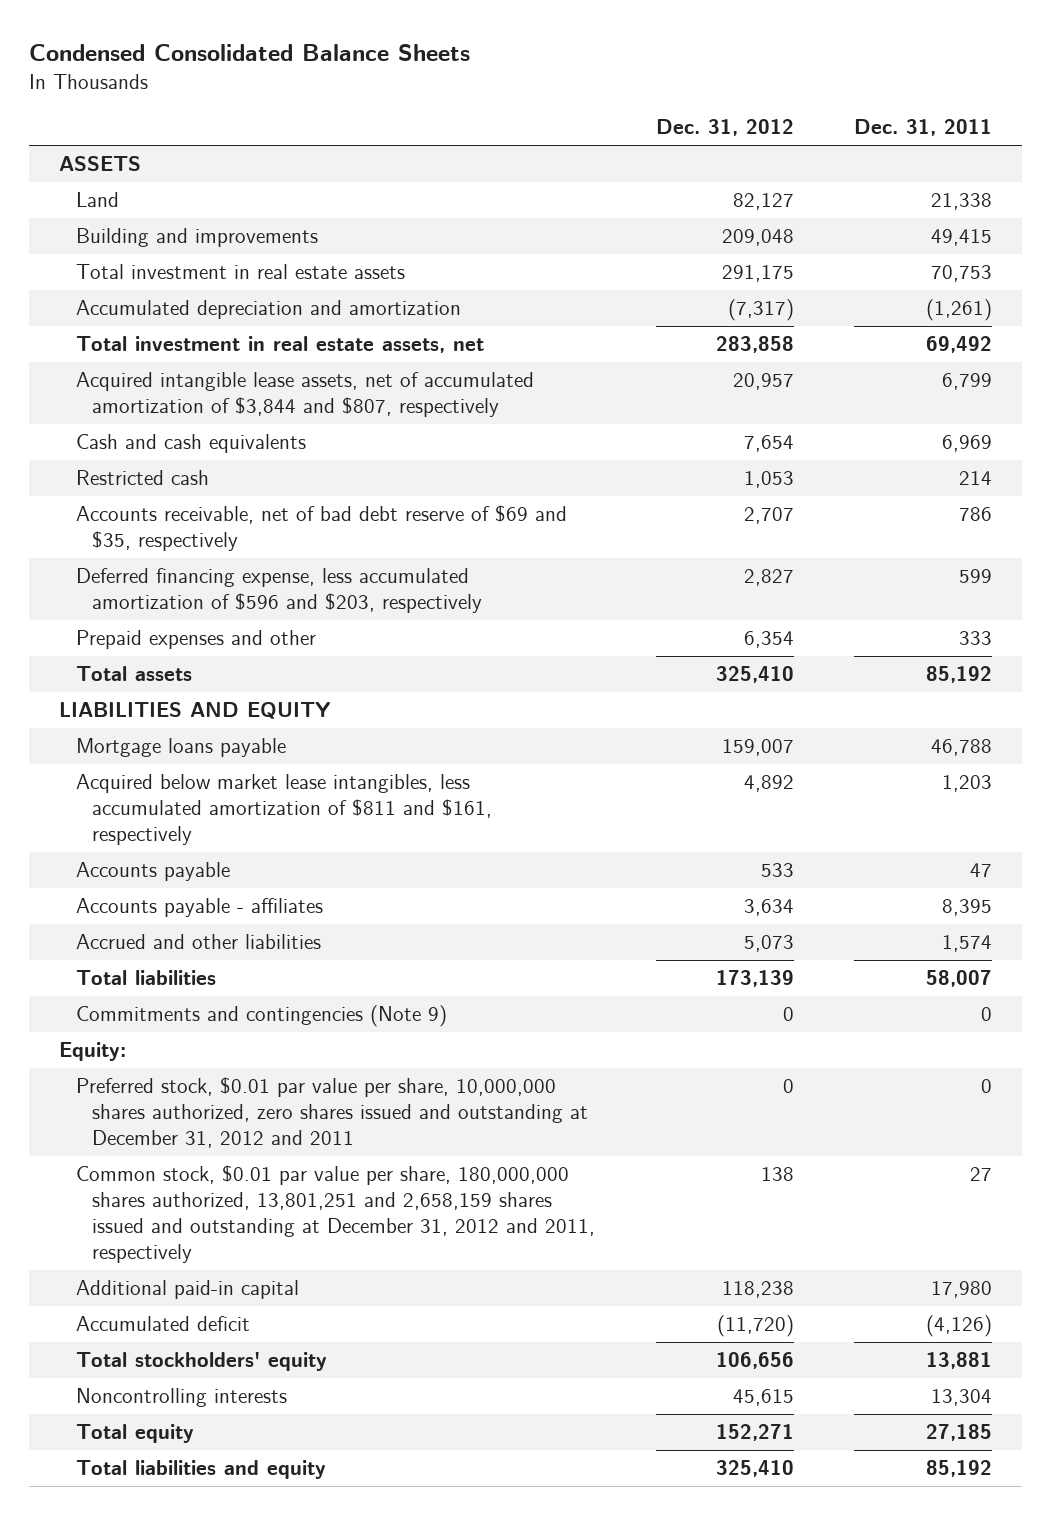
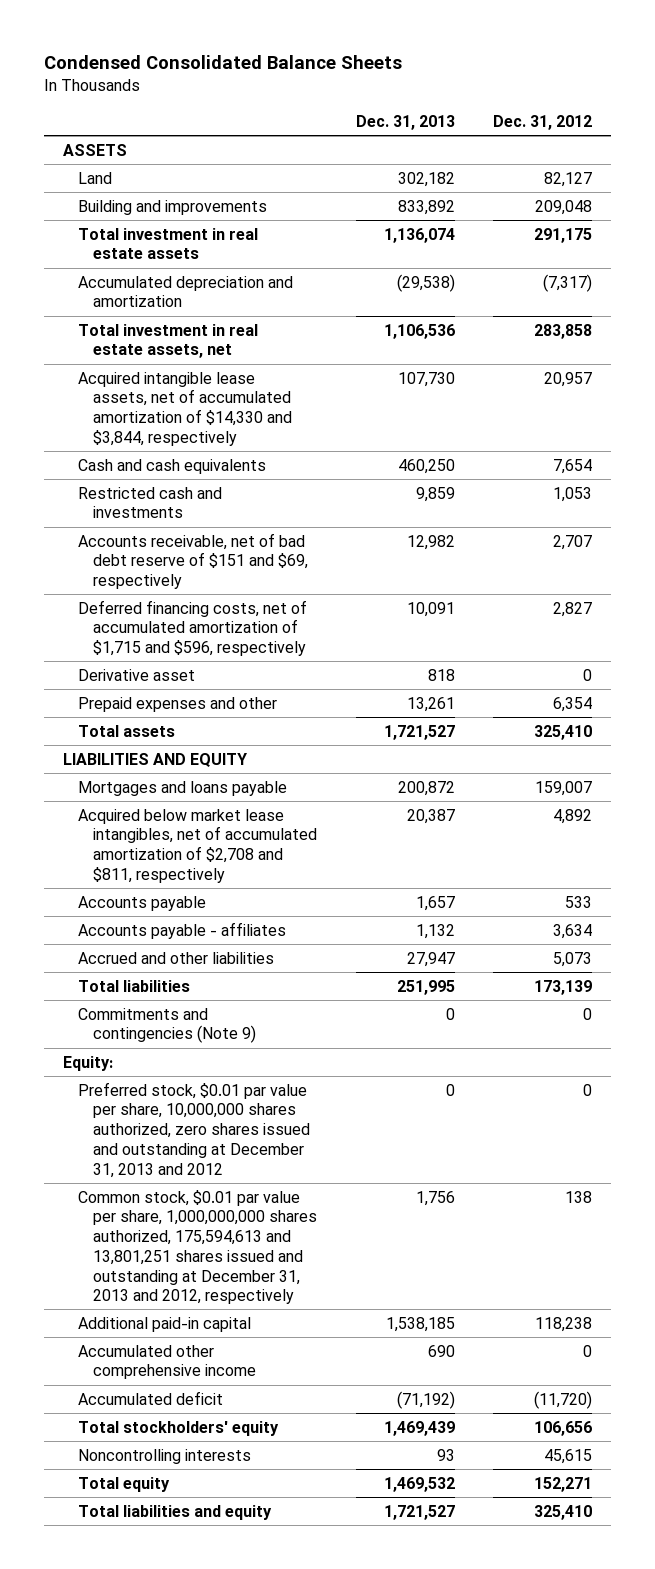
- | Dec. 31, 2012 | Dec. 31, 2011
+ | Dec. 31, 2013 | Dec. 31, 2012
- Acquired intangible lease assets, net of accumulated amortization of $3,844 and $807, respectively | 20,957 | 6,799
+ Acquired intangible lease assets, net of accumulated amortization of $14,330 and $3,844, respectively | 107,730 | 20,957
- Restricted cash | 1,053 | 214
- Accounts receivable, net of bad debt reserve of $69 and $35, respectively | 2,707 | 786
- Deferred financing expense, less accumulated amortization of $596 and $203, respectively | 2,827 | 599
+ Restricted cash and investments | 9,859 | 1,053
+ Accounts receivable, net of bad debt reserve of $151 and $69, respectively | 12,982 | 2,707
+ Deferred financing costs, net of accumulated amortization of $1,715 and $596, respectively | 10,091 | 2,827
+ Derivative asset | 818 | 0
- Mortgage loans payable | 159,007 | 46,788
- Acquired below market lease intangibles, less accumulated amortization of $811 and $161, respectively | 4,892 | 1,203
+ Mortgages and loans payable | 200,872 | 159,007
+ Acquired below market lease intangibles, net of accumulated amortization of $2,708 and $811, respectively | 20,387 | 4,892
- Preferred stock, $0.01 par value per share, 10,000,000 shares authorized, zero shares issued and outstanding at December 31, 2012 and 2011 | 0 | 0
- Common stock, $0.01 par value per share, 180,000,000 shares authorized, 13,801,251 and 2,658,159 shares issued and outstanding at December 31, 2012 and 2011, respectively | 138 | 27
+ Preferred stock, $0.01 par value per share, 10,000,000 shares authorized, zero shares issued and outstanding at December 31, 2013 and 2012 | 0 | 0
+ Common stock, $0.01 par value per share, 1,000,000,000 shares authorized, 175,594,613 and 13,801,251 shares issued and outstanding at December 31, 2013 and 2012, respectively | 1,756 | 138
+ Accumulated other comprehensive income | 690 | 0

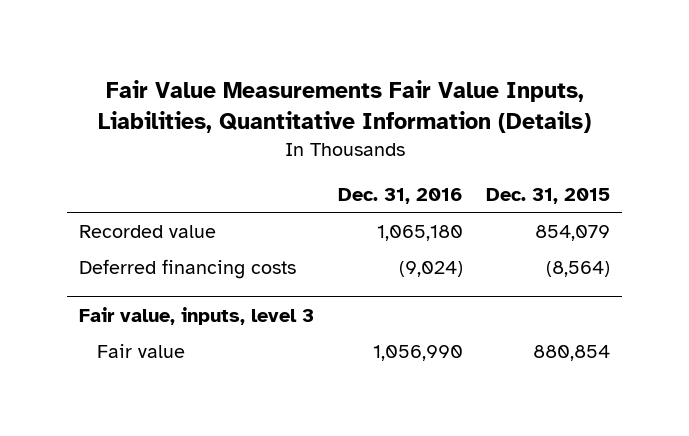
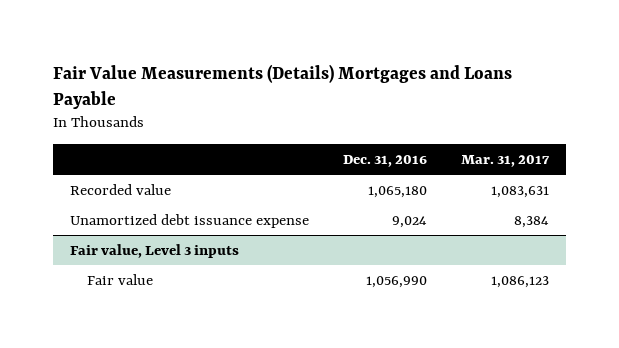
- Fair Value Measurements Fair Value Inputs, Liabilities, Quantitative Information (Details)
+ Fair Value Measurements (Details) Mortgages and Loans Payable
- | Dec. 31, 2016 | Dec. 31, 2015
+ | Dec. 31, 2016 | Mar. 31, 2017
- Deferred financing costs | (9,024) | (8,564)
- Fair value, inputs, level 3
+ Unamortized debt issuance expense | 9,024 | 8,384
+ Fair value, Level 3 inputs

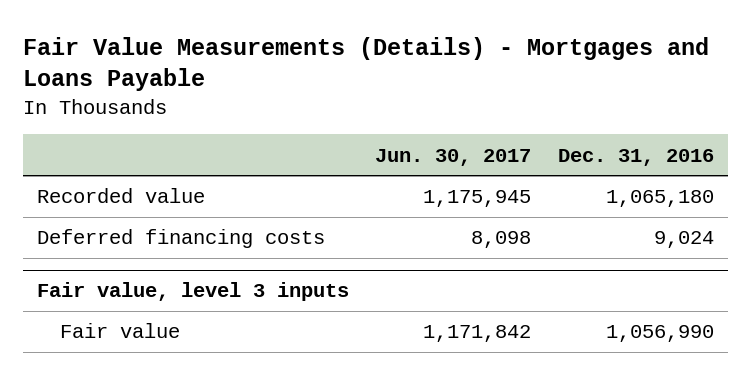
- Fair Value Measurements (Details) Mortgages and Loans Payable
+ Fair Value Measurements (Details) - Mortgages and Loans Payable
- | Dec. 31, 2016 | Mar. 31, 2017
+ | Jun. 30, 2017 | Dec. 31, 2016
- Unamortized debt issuance expense | 9,024 | 8,384
- Fair value, Level 3 inputs
+ Deferred financing costs | 8,098 | 9,024
+ Fair value, level 3 inputs

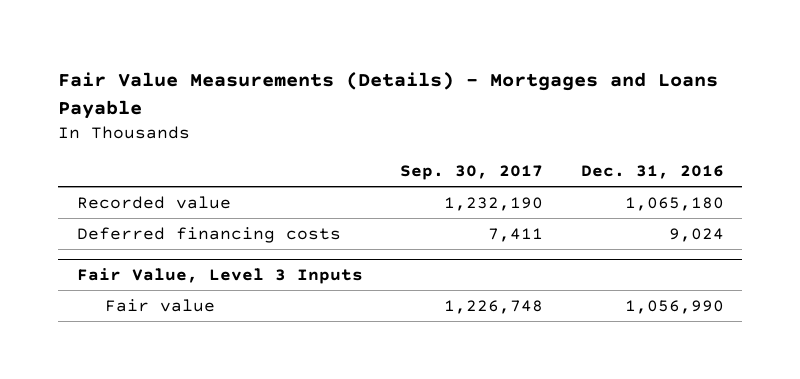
- | Jun. 30, 2017 | Dec. 31, 2016
+ | Sep. 30, 2017 | Dec. 31, 2016
- Fair value, level 3 inputs
+ Fair Value, Level 3 Inputs

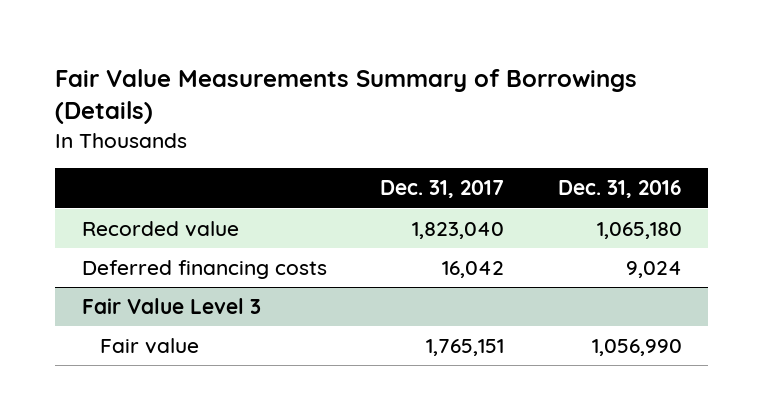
- Fair Value Measurements (Details) - Mortgages and Loans Payable
+ Fair Value Measurements Summary of Borrowings (Details)
- | Sep. 30, 2017 | Dec. 31, 2016
+ | Dec. 31, 2017 | Dec. 31, 2016
- Fair Value, Level 3 Inputs
+ Fair Value Level 3

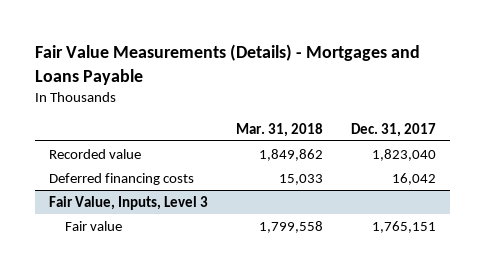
- Fair Value Measurements Summary of Borrowings (Details)
+ Fair Value Measurements (Details) - Mortgages and Loans Payable
- | Dec. 31, 2017 | Dec. 31, 2016
+ | Mar. 31, 2018 | Dec. 31, 2017
- Fair Value Level 3
+ Fair Value, Inputs, Level 3

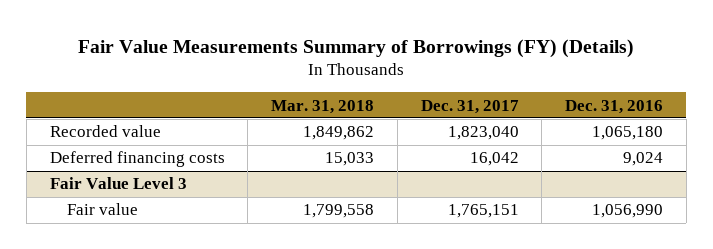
- Fair Value Measurements (Details) - Mortgages and Loans Payable
+ Fair Value Measurements Summary of Borrowings (FY) (Details)
- | Mar. 31, 2018 | Dec. 31, 2017
+ | Mar. 31, 2018 | Dec. 31, 2017 | Dec. 31, 2016
- Fair Value, Inputs, Level 3
+ Fair Value Level 3

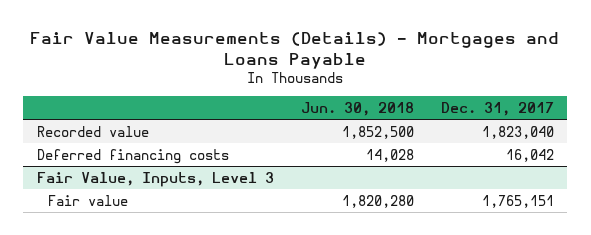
- Fair Value Measurements Summary of Borrowings (FY) (Details)
+ Fair Value Measurements (Details) - Mortgages and Loans Payable
- | Mar. 31, 2018 | Dec. 31, 2017 | Dec. 31, 2016
+ | Jun. 30, 2018 | Dec. 31, 2017
- Fair Value Level 3
+ Fair Value, Inputs, Level 3

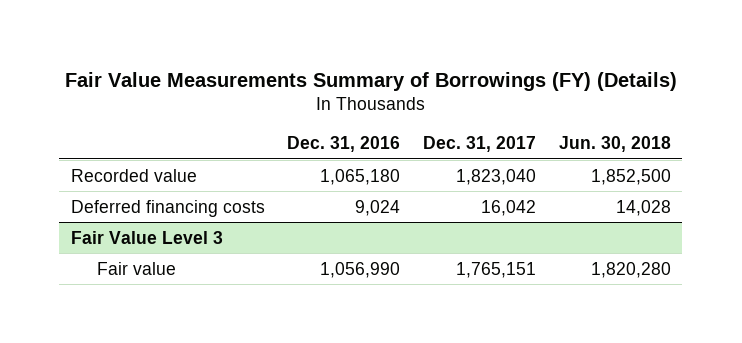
- Fair Value Measurements (Details) - Mortgages and Loans Payable
+ Fair Value Measurements Summary of Borrowings (FY) (Details)
- | Jun. 30, 2018 | Dec. 31, 2017
+ | Dec. 31, 2016 | Dec. 31, 2017 | Jun. 30, 2018
- Fair Value, Inputs, Level 3
+ Fair Value Level 3

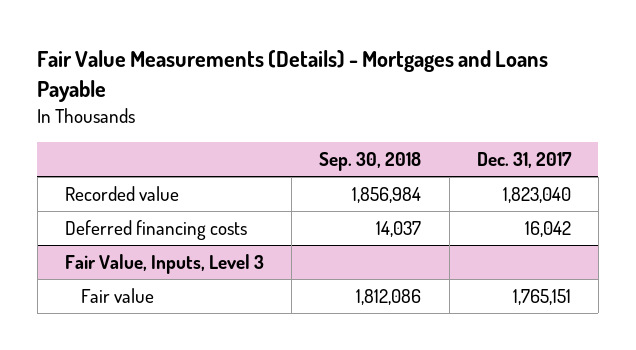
- Fair Value Measurements Summary of Borrowings (FY) (Details)
+ Fair Value Measurements (Details) - Mortgages and Loans Payable
- | Dec. 31, 2016 | Dec. 31, 2017 | Jun. 30, 2018
+ | Sep. 30, 2018 | Dec. 31, 2017
- Fair Value Level 3
+ Fair Value, Inputs, Level 3

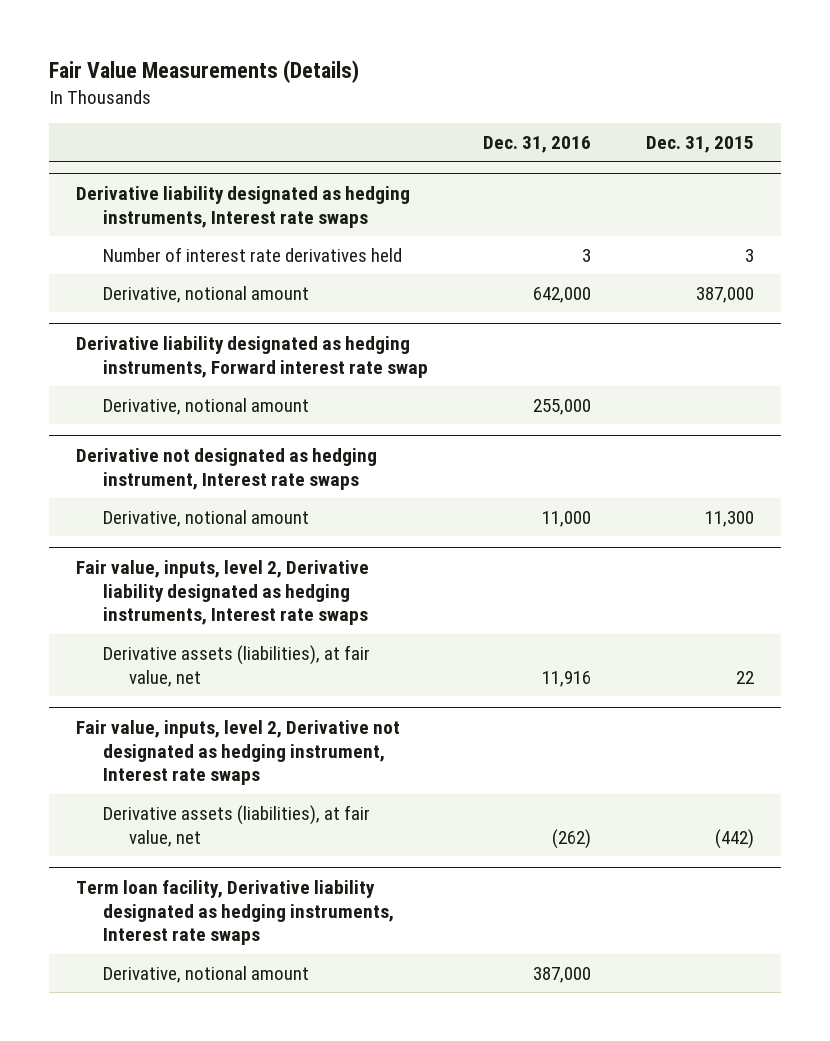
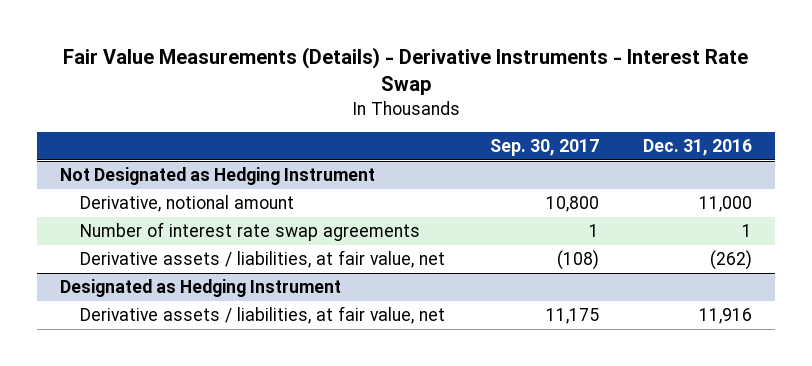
- Fair Value Measurements (Details)
+ Fair Value Measurements (Details) - Derivative Instruments - Interest Rate Swap
- | Dec. 31, 2016 | Dec. 31, 2015
+ | Sep. 30, 2017 | Dec. 31, 2016
- Derivative liability designated as hedging instruments, Interest rate swaps
- Number of interest rate derivatives held | 3 | 3
- Derivative, notional amount | 642,000 | 387,000
- Derivative liability designated as hedging instruments, Forward interest rate swap
- Derivative, notional amount | 255,000 |
- Derivative not designated as hedging instrument, Interest rate swaps
+ Not Designated as Hedging Instrument
- Fair value, inputs, level 2, Derivative liability designated as hedging instruments, Interest rate swaps
- Derivative assets (liabilities), at fair value, net | 11,916 | 22
- Fair value, inputs, level 2, Derivative not designated as hedging instrument, Interest rate swaps
- Derivative assets (liabilities), at fair value, net | (262) | (442)
- Term loan facility, Derivative liability designated as hedging instruments, Interest rate swaps
- Derivative, notional amount | 387,000 |
+ Number of interest rate swap agreements | 1 | 1
+ Derivative assets / liabilities, at fair value, net | (108) | (262)
+ Designated as Hedging Instrument
+ Derivative assets / liabilities, at fair value, net | 11,175 | 11,916

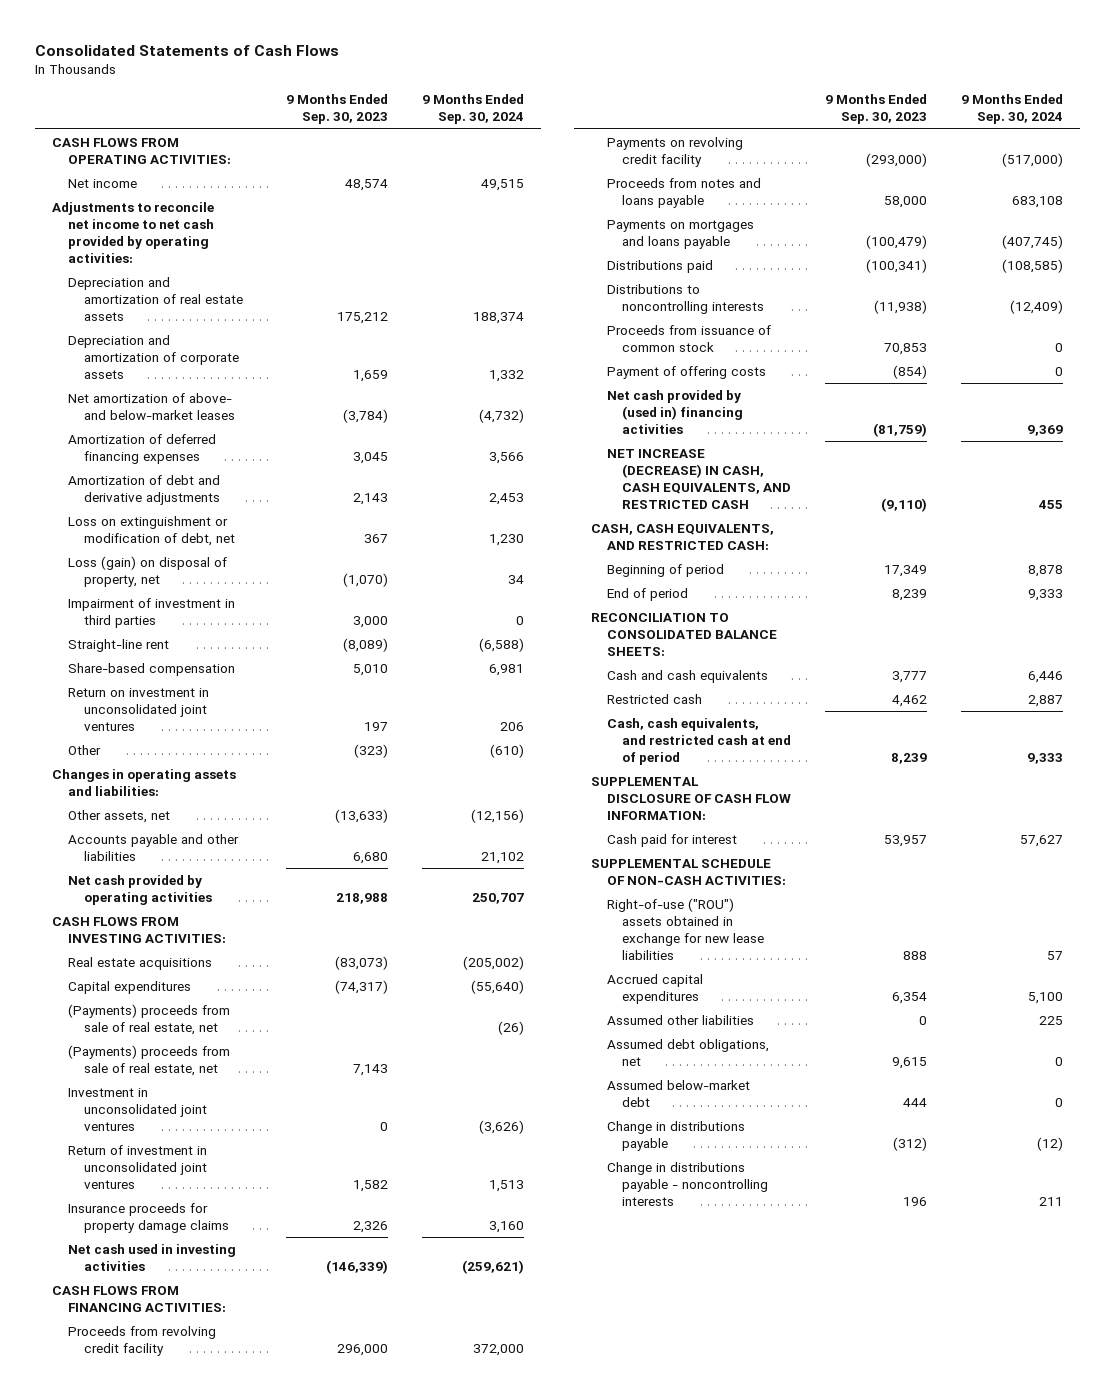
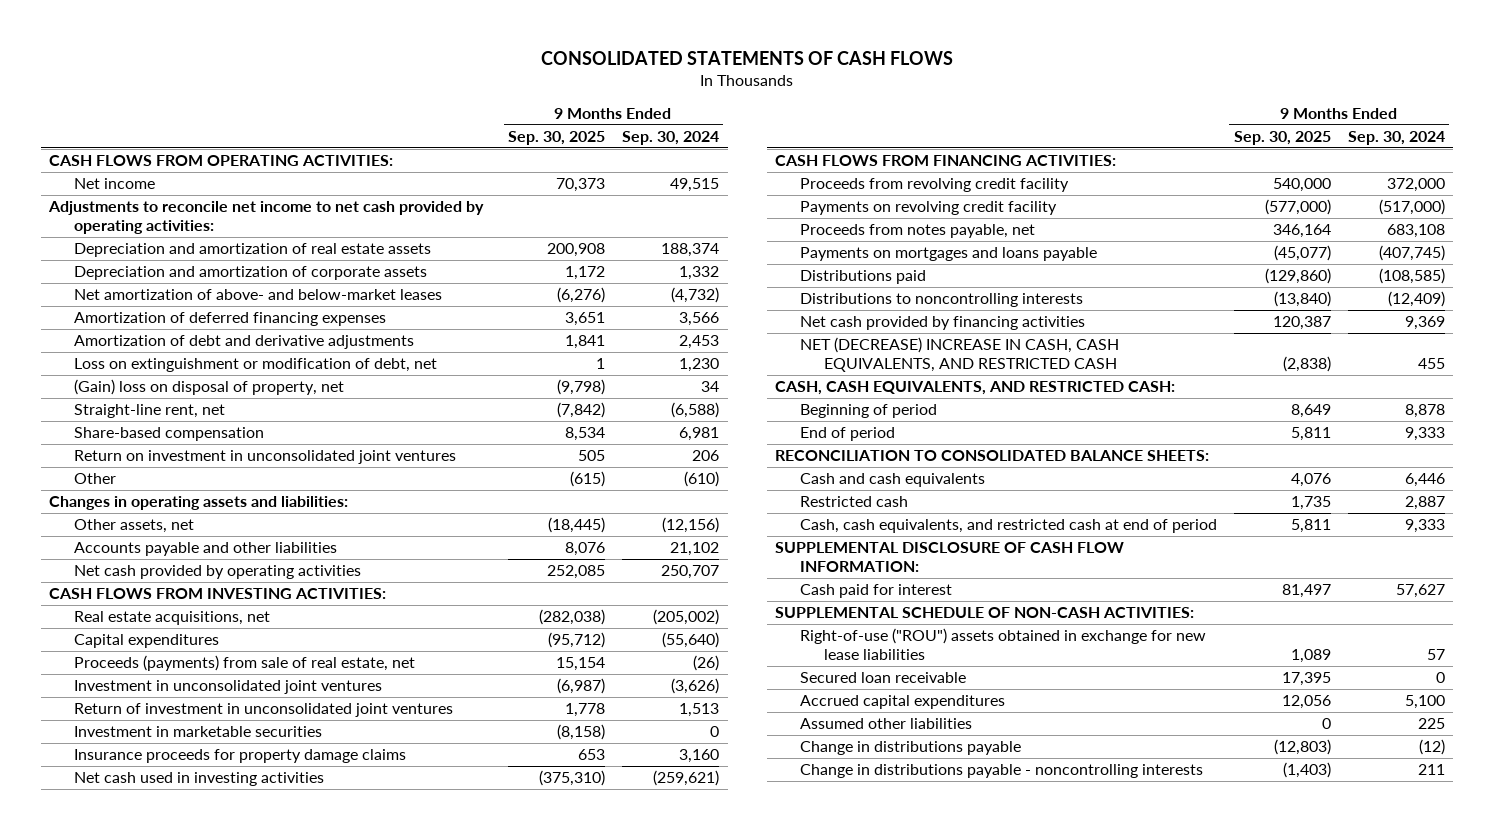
- Consolidated Statements of Cash Flows
+ CONSOLIDATED STATEMENTS OF CASH FLOWS
- | 9 Months Ended Sep. 30, 2023 | 9 Months Ended Sep. 30, 2024
+ | 9 Months Ended Sep. 30, 2025 | 9 Months Ended Sep. 30, 2024
- Loss (gain) on disposal of property, net | (1,070) | 34
- Impairment of investment in third parties | 3,000 | 0
- Straight-line rent | (8,089) | (6,588)
+ (Gain) loss on disposal of property, net | (9,798) | 34
+ Straight-line rent, net | (7,842) | (6,588)
- Real estate acquisitions | (83,073) | (205,002)
+ Real estate acquisitions, net | (282,038) | (205,002)
- (Payments) proceeds from sale of real estate, net | | (26)
- (Payments) proceeds from sale of real estate, net | 7,143 |
+ Proceeds (payments) from sale of real estate, net | 15,154 | (26)
+ Investment in marketable securities | (8,158) | 0
- Proceeds from notes and loans payable | 58,000 | 683,108
+ Proceeds from notes payable, net | 346,164 | 683,108
- Proceeds from issuance of common stock | 70,853 | 0
- Payment of offering costs | (854) | 0
- Net cash provided by (used in) financing activities | (81,759) | 9,369
- NET INCREASE (DECREASE) IN CASH, CASH EQUIVALENTS, AND RESTRICTED CASH | (9,110) | 455
+ Net cash provided by financing activities | 120,387 | 9,369
+ NET (DECREASE) INCREASE IN CASH, CASH EQUIVALENTS, AND RESTRICTED CASH | (2,838) | 455
+ Secured loan receivable | 17,395 | 0
- Assumed debt obligations, net | 9,615 | 0
- Assumed below-market debt | 444 | 0

